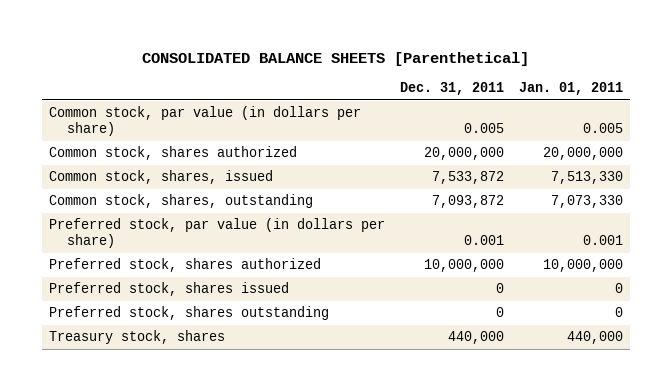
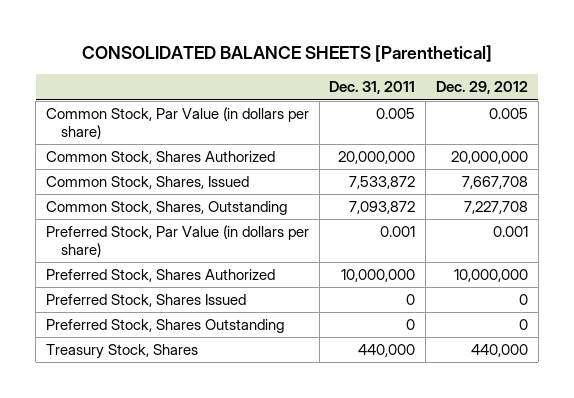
- | Dec. 31, 2011 | Jan. 01, 2011
+ | Dec. 31, 2011 | Dec. 29, 2012
- Common stock, par value (in dollars per share) | 0.005 | 0.005
- Common stock, shares authorized | 20,000,000 | 20,000,000
- Common stock, shares, issued | 7,533,872 | 7,513,330
- Common stock, shares, outstanding | 7,093,872 | 7,073,330
- Preferred stock, par value (in dollars per share) | 0.001 | 0.001
- Preferred stock, shares authorized | 10,000,000 | 10,000,000
- Preferred stock, shares issued | 0 | 0
- Preferred stock, shares outstanding | 0 | 0
- Treasury stock, shares | 440,000 | 440,000
+ Common Stock, Par Value (in dollars per share) | 0.005 | 0.005
+ Common Stock, Shares Authorized | 20,000,000 | 20,000,000
+ Common Stock, Shares, Issued | 7,533,872 | 7,667,708
+ Common Stock, Shares, Outstanding | 7,093,872 | 7,227,708
+ Preferred Stock, Par Value (in dollars per share) | 0.001 | 0.001
+ Preferred Stock, Shares Authorized | 10,000,000 | 10,000,000
+ Preferred Stock, Shares Issued | 0 | 0
+ Preferred Stock, Shares Outstanding | 0 | 0
+ Treasury Stock, Shares | 440,000 | 440,000

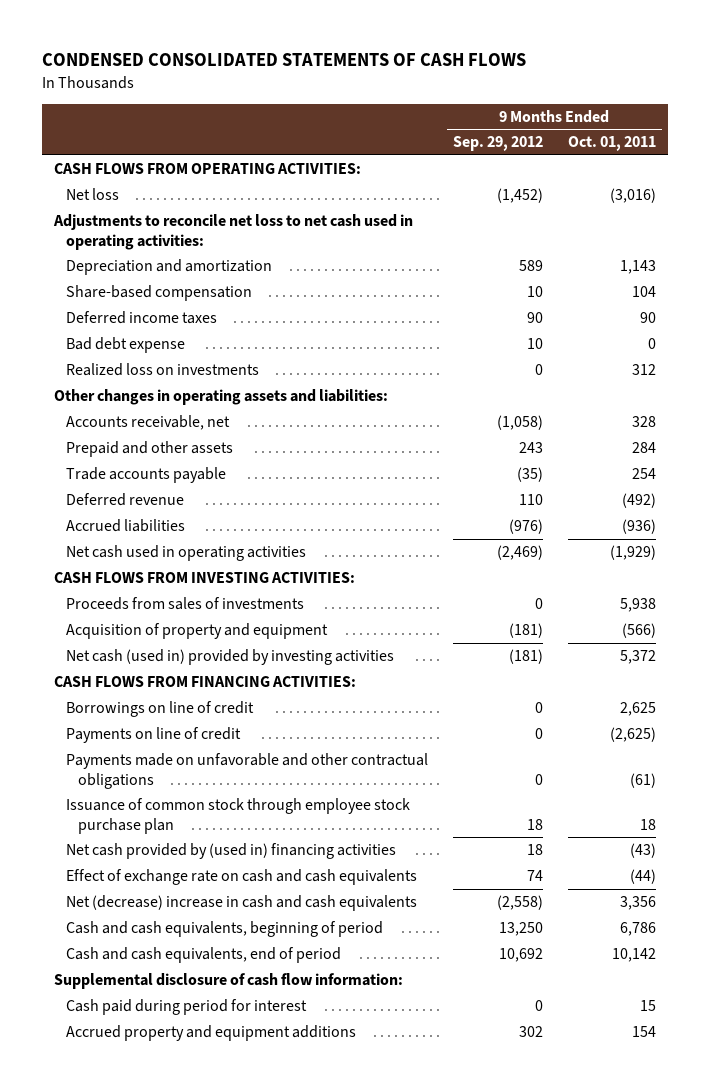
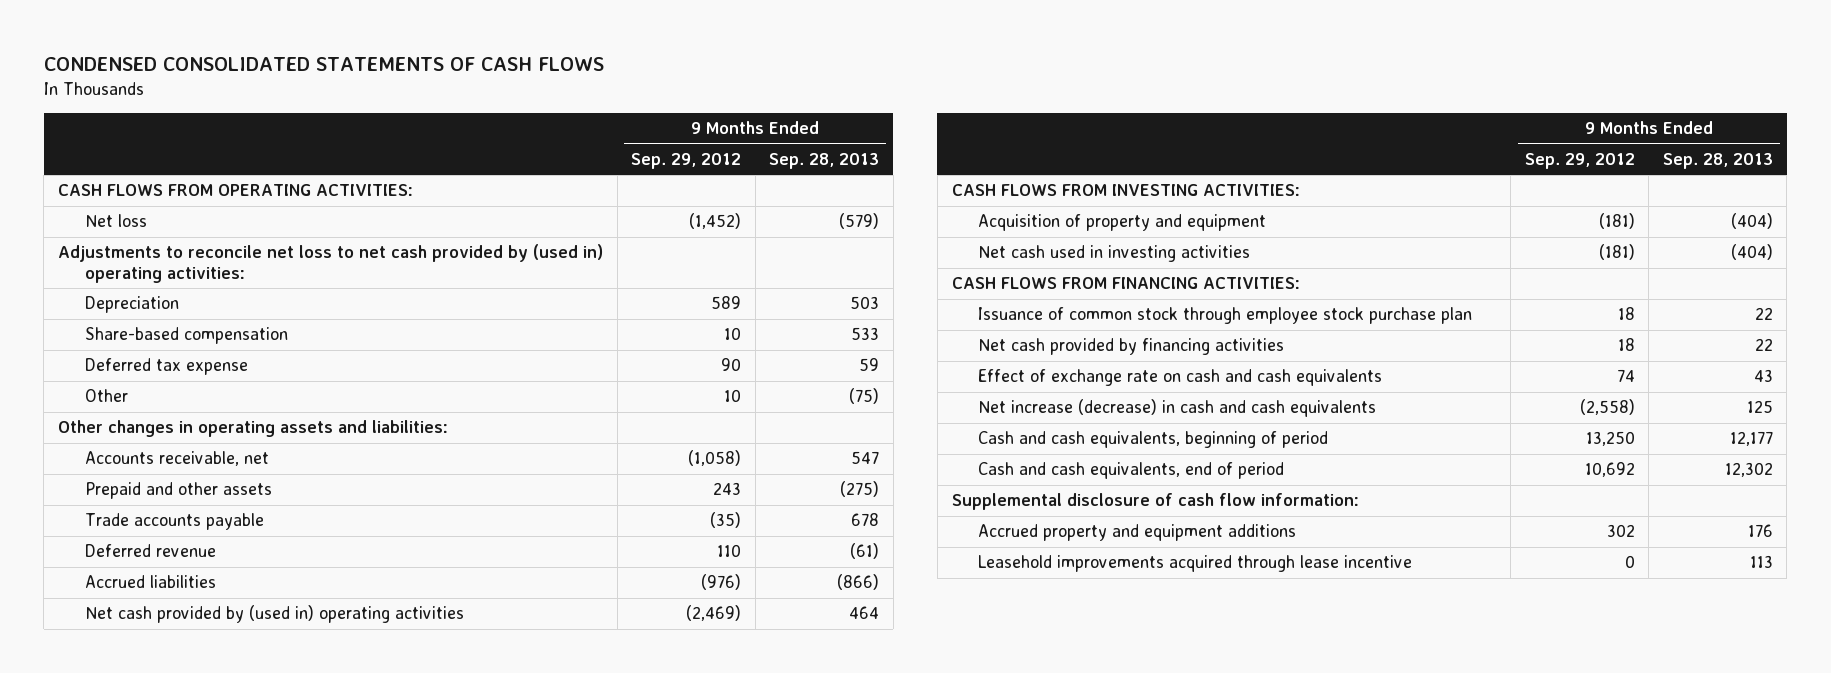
- | 9 Months Ended Sep. 29, 2012 | 9 Months Ended Oct. 01, 2011
+ | 9 Months Ended Sep. 29, 2012 | 9 Months Ended Sep. 28, 2013
- Adjustments to reconcile net loss to net cash used in operating activities:
- Depreciation and amortization | 589 | 1,143
+ Adjustments to reconcile net loss to net cash provided by (used in) operating activities:
+ Depreciation | 589 | 503
- Deferred income taxes | 90 | 90
- Bad debt expense | 10 | 0
- Realized loss on investments | 0 | 312
+ Deferred tax expense | 90 | 59
+ Other | 10 | (75)
- Net cash used in operating activities | (2,469) | (1,929)
+ Net cash provided by (used in) operating activities | (2,469) | 464
- Proceeds from sales of investments | 0 | 5,938
- Net cash (used in) provided by investing activities | (181) | 5,372
+ Net cash used in investing activities | (181) | (404)
- Borrowings on line of credit | 0 | 2,625
- Payments on line of credit | 0 | (2,625)
- Payments made on unfavorable and other contractual obligations | 0 | (61)
- Net cash provided by (used in) financing activities | 18 | (43)
+ Net cash provided by financing activities | 18 | 22
- Net (decrease) increase in cash and cash equivalents | (2,558) | 3,356
+ Net increase (decrease) in cash and cash equivalents | (2,558) | 125
- Cash paid during period for interest | 0 | 15
+ Leasehold improvements acquired through lease incentive | 0 | 113

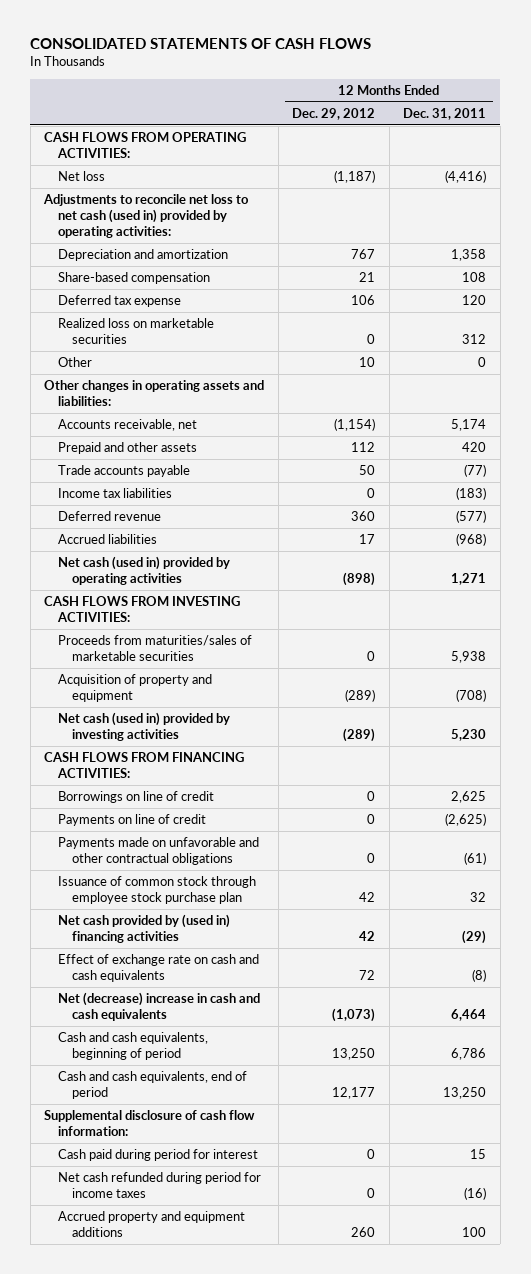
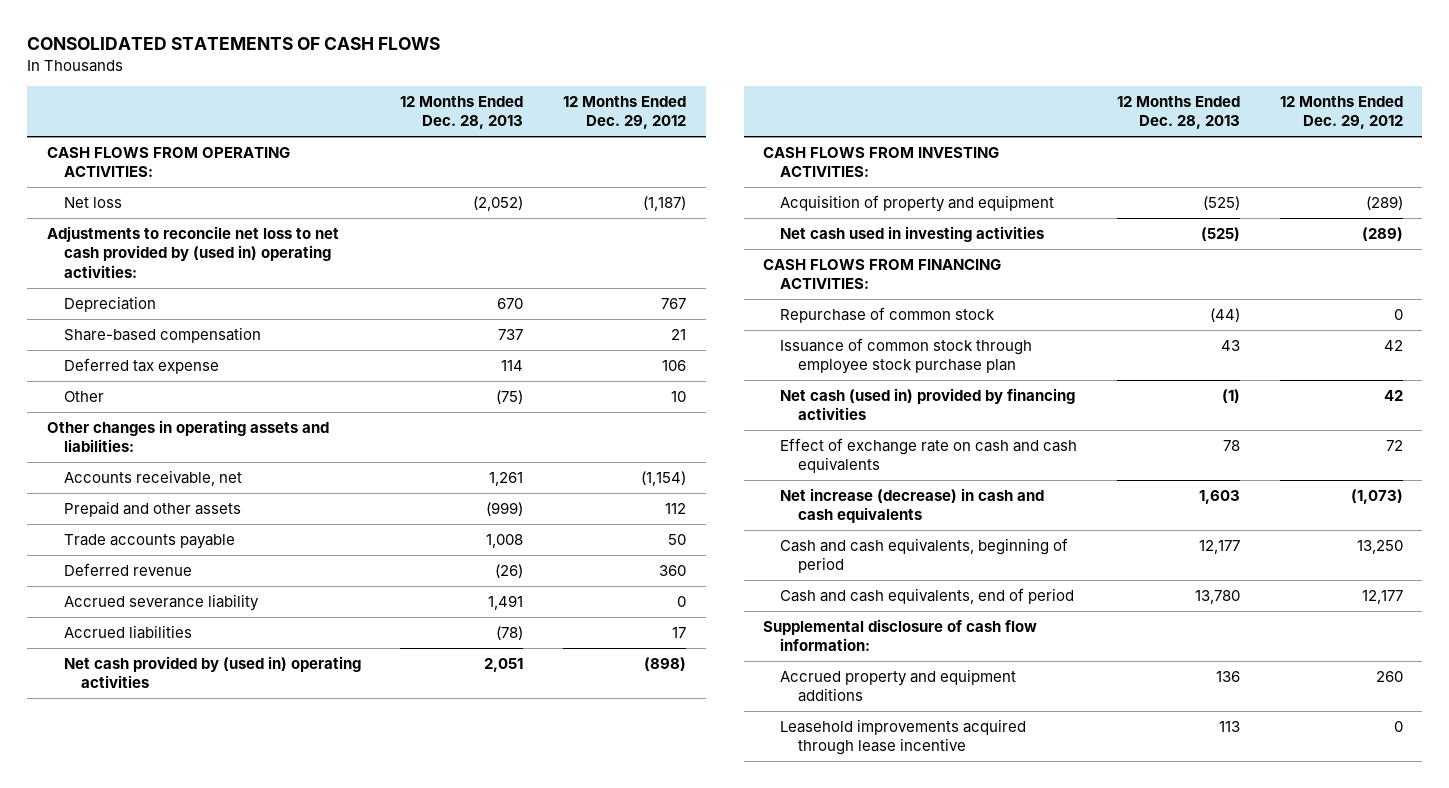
- | 12 Months Ended Dec. 29, 2012 | 12 Months Ended Dec. 31, 2011
+ | 12 Months Ended Dec. 28, 2013 | 12 Months Ended Dec. 29, 2012
- Adjustments to reconcile net loss to net cash (used in) provided by operating activities:
- Depreciation and amortization | 767 | 1,358
+ Adjustments to reconcile net loss to net cash provided by (used in) operating activities:
+ Depreciation | 670 | 767
- Realized loss on marketable securities | 0 | 312
- Income tax liabilities | 0 | (183)
+ Accrued severance liability | 1,491 | 0
- Net cash (used in) provided by operating activities | (898) | 1,271
+ Net cash provided by (used in) operating activities | 2,051 | (898)
- Proceeds from maturities/sales of marketable securities | 0 | 5,938
- Net cash (used in) provided by investing activities | (289) | 5,230
+ Net cash used in investing activities | (525) | (289)
- Borrowings on line of credit | 0 | 2,625
- Payments on line of credit | 0 | (2,625)
- Payments made on unfavorable and other contractual obligations | 0 | (61)
+ Repurchase of common stock | (44) | 0
- Net cash provided by (used in) financing activities | 42 | (29)
+ Net cash (used in) provided by financing activities | (1) | 42
- Net (decrease) increase in cash and cash equivalents | (1,073) | 6,464
+ Net increase (decrease) in cash and cash equivalents | 1,603 | (1,073)
- Cash paid during period for interest | 0 | 15
- Net cash refunded during period for income taxes | 0 | (16)
+ Leasehold improvements acquired through lease incentive | 113 | 0

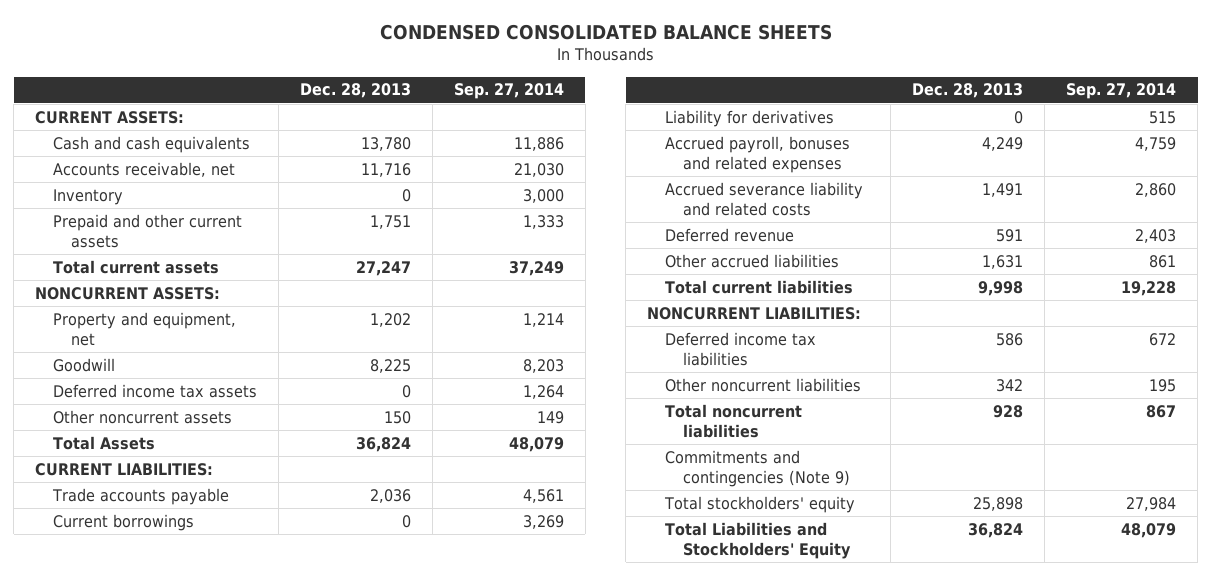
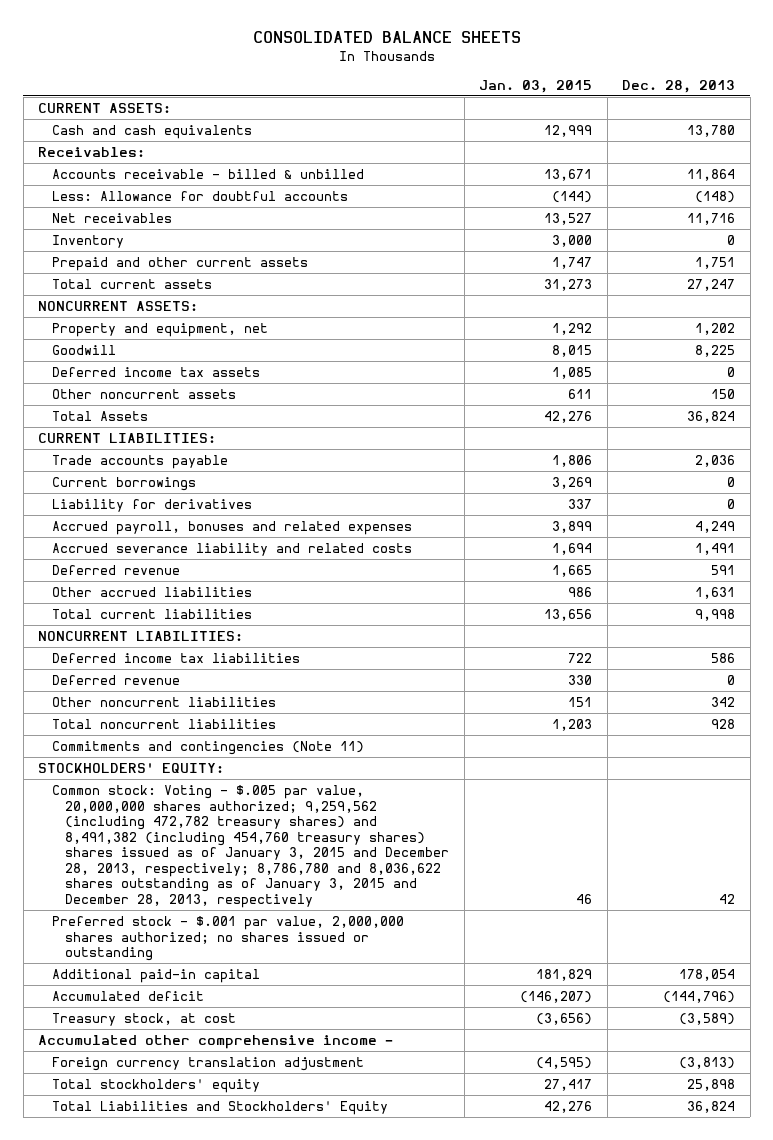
- CONDENSED CONSOLIDATED BALANCE SHEETS
+ CONSOLIDATED BALANCE SHEETS
- | Dec. 28, 2013 | Sep. 27, 2014
+ | Jan. 03, 2015 | Dec. 28, 2013
- Accounts receivable, net | 11,716 | 21,030
+ Receivables:
+ Accounts receivable - billed & unbilled | 13,671 | 11,864
+ Less: Allowance for doubtful accounts | (144) | (148)
+ Net receivables | 13,527 | 11,716
+ Deferred revenue | 330 | 0
- Commitments and contingencies (Note 9)
+ Commitments and contingencies (Note 11)
+ STOCKHOLDERS' EQUITY:
+ Common stock: Voting - $.005 par value, 20,000,000 shares authorized; 9,259,562 (including 472,782 treasury shares) and 8,491,382 (including 454,760 treasury shares) shares issued as of January 3, 2015 and December 28, 2013, respectively; 8,786,780 and 8,036,622 shares outstanding as of January 3, 2015 and December 28, 2013, respectively | 46 | 42
+ Preferred stock - $.001 par value, 2,000,000 shares authorized; no shares issued or outstanding
+ Additional paid-in capital | 181,829 | 178,054
+ Accumulated deficit | (146,207) | (144,796)
+ Treasury stock, at cost | (3,656) | (3,589)
+ Accumulated other comprehensive income -
+ Foreign currency translation adjustment | (4,595) | (3,813)

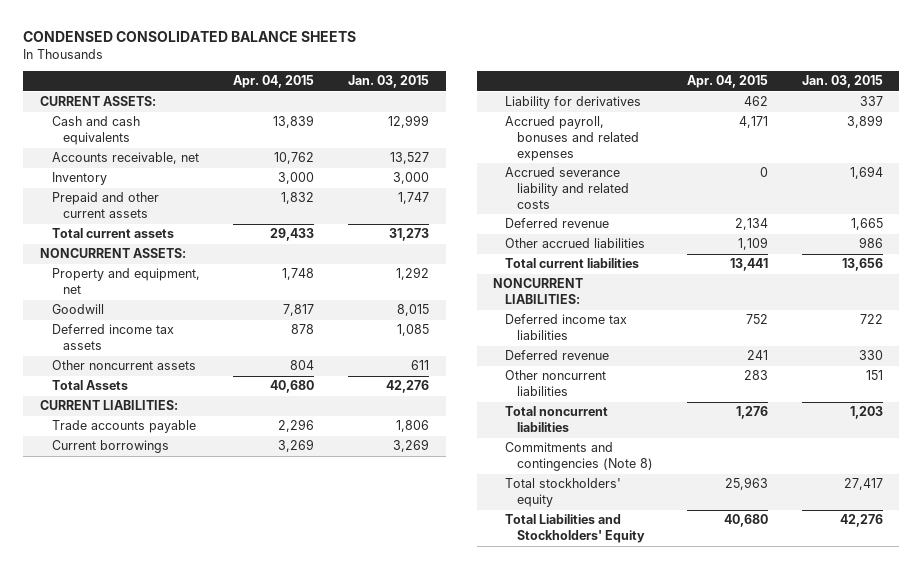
- CONSOLIDATED BALANCE SHEETS
+ CONDENSED CONSOLIDATED BALANCE SHEETS
- | Jan. 03, 2015 | Dec. 28, 2013
+ | Apr. 04, 2015 | Jan. 03, 2015
- Receivables:
- Accounts receivable - billed & unbilled | 13,671 | 11,864
- Less: Allowance for doubtful accounts | (144) | (148)
- Net receivables | 13,527 | 11,716
+ Accounts receivable, net | 10,762 | 13,527
- Commitments and contingencies (Note 11)
- STOCKHOLDERS' EQUITY:
- Common stock: Voting - $.005 par value, 20,000,000 shares authorized; 9,259,562 (including 472,782 treasury shares) and 8,491,382 (including 454,760 treasury shares) shares issued as of January 3, 2015 and December 28, 2013, respectively; 8,786,780 and 8,036,622 shares outstanding as of January 3, 2015 and December 28, 2013, respectively | 46 | 42
- Preferred stock - $.001 par value, 2,000,000 shares authorized; no shares issued or outstanding
- Additional paid-in capital | 181,829 | 178,054
- Accumulated deficit | (146,207) | (144,796)
- Treasury stock, at cost | (3,656) | (3,589)
- Accumulated other comprehensive income -
- Foreign currency translation adjustment | (4,595) | (3,813)
+ Commitments and contingencies (Note 8)

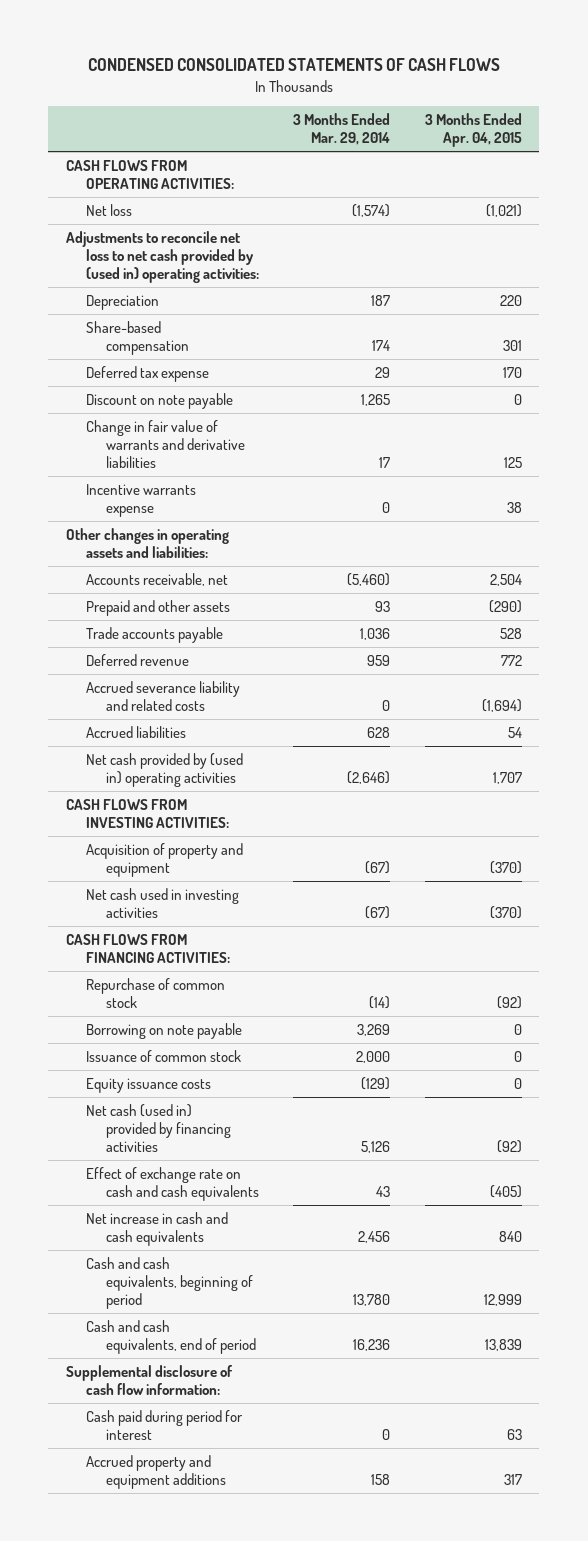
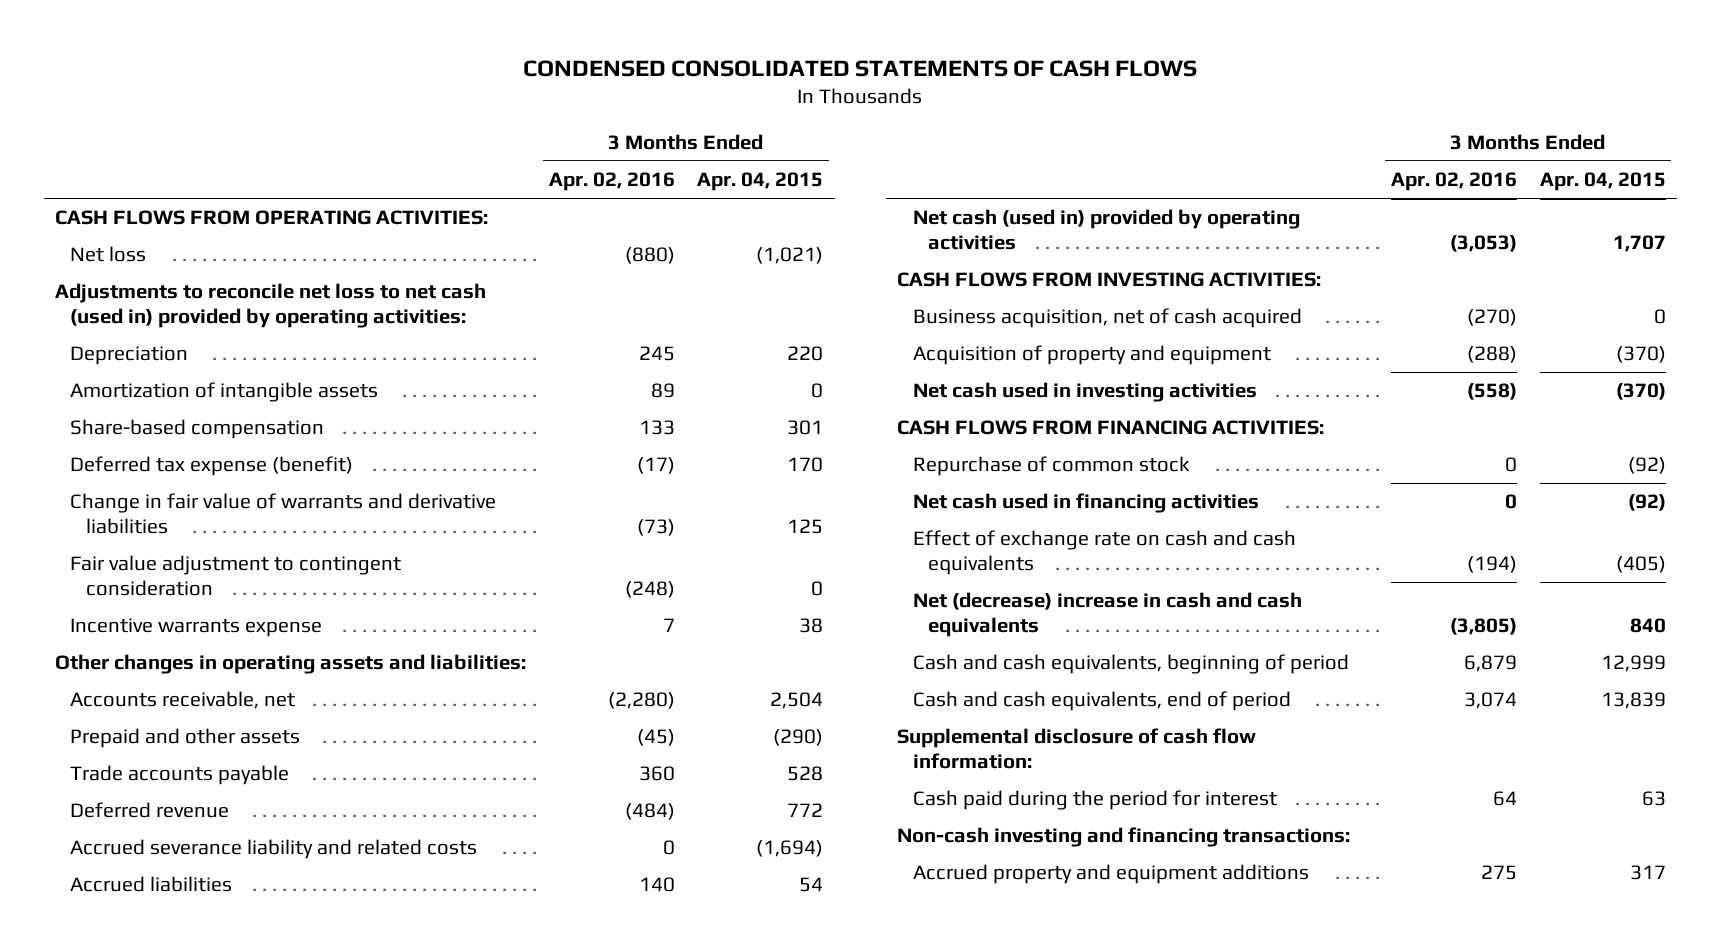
- | 3 Months Ended Mar. 29, 2014 | 3 Months Ended Apr. 04, 2015
+ | 3 Months Ended Apr. 02, 2016 | 3 Months Ended Apr. 04, 2015
- Adjustments to reconcile net loss to net cash provided by (used in) operating activities:
+ Adjustments to reconcile net loss to net cash (used in) provided by operating activities:
+ Amortization of intangible assets | 89 | 0
- Deferred tax expense | 29 | 170
- Discount on note payable | 1,265 | 0
+ Deferred tax expense (benefit) | (17) | 170
+ Fair value adjustment to contingent consideration | (248) | 0
- Net cash provided by (used in) operating activities | (2,646) | 1,707
+ Net cash (used in) provided by operating activities | (3,053) | 1,707
+ Business acquisition, net of cash acquired | (270) | 0
- Borrowing on note payable | 3,269 | 0
- Issuance of common stock | 2,000 | 0
- Equity issuance costs | (129) | 0
- Net cash (used in) provided by financing activities | 5,126 | (92)
+ Net cash used in financing activities | 0 | (92)
- Net increase in cash and cash equivalents | 2,456 | 840
+ Net (decrease) increase in cash and cash equivalents | (3,805) | 840
- Cash paid during period for interest | 0 | 63
+ Cash paid during the period for interest | 64 | 63
+ Non-cash investing and financing transactions:

